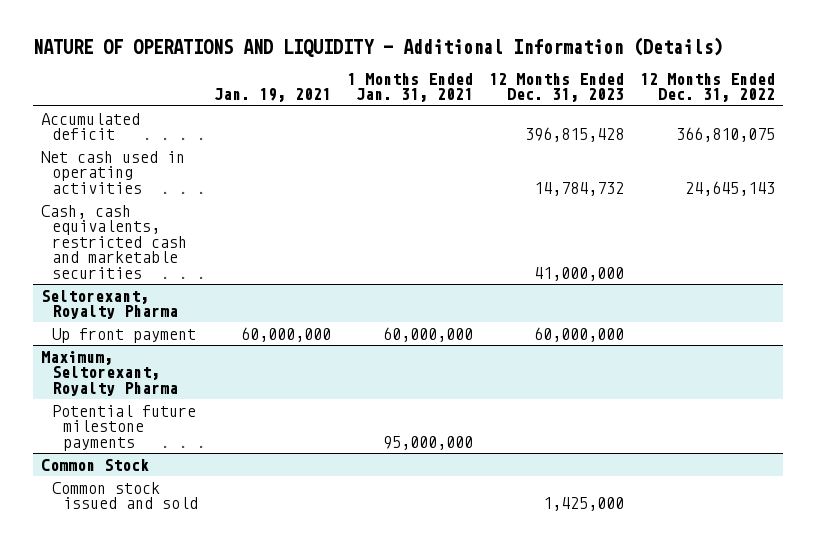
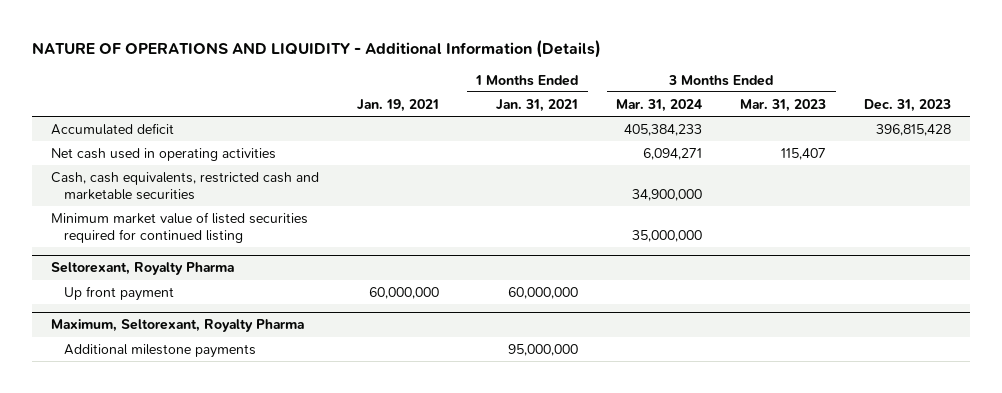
- | Jan. 19, 2021 | 1 Months Ended Jan. 31, 2021 | 12 Months Ended Dec. 31, 2023 | 12 Months Ended Dec. 31, 2022
+ | Jan. 19, 2021 | 1 Months Ended Jan. 31, 2021 | 3 Months Ended Mar. 31, 2024 | 3 Months Ended Mar. 31, 2023 | Dec. 31, 2023
+ Minimum market value of listed securities required for continued listing | | | 35,000,000 | |
@ Maximum, Seltorexant, Royalty Pharma
- Potential future milestone payments | | 95,000,000 | |
- Common Stock
- Common stock issued and sold | | | 1,425,000 |
@ Maximum, Seltorexant, Royalty Pharma
+ Additional milestone payments | | 95,000,000 | | |

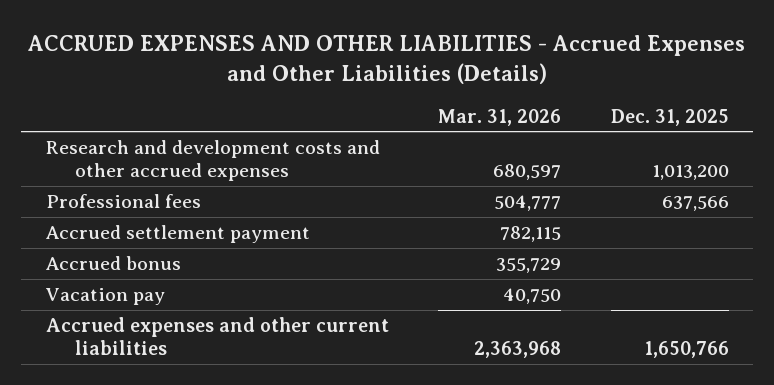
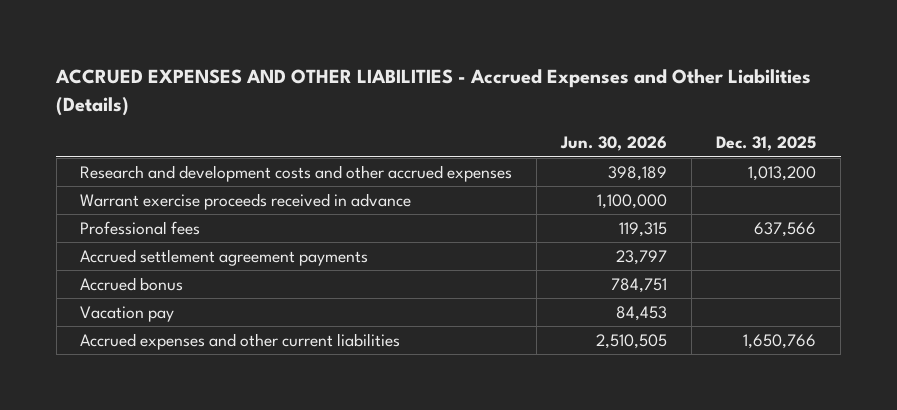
- | Mar. 31, 2026 | Dec. 31, 2025
+ | Jun. 30, 2026 | Dec. 31, 2025
+ Warrant exercise proceeds received in advance | 1,100,000 |
- Accrued settlement payment | 782,115 |
+ Accrued settlement agreement payments | 23,797 |

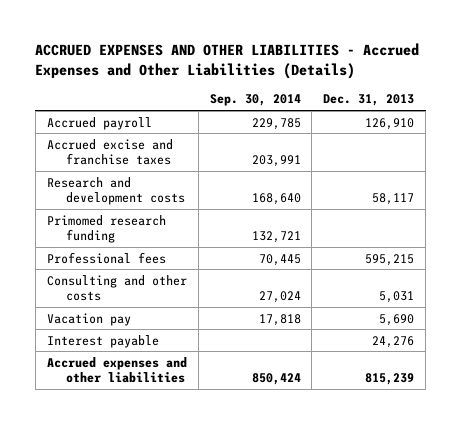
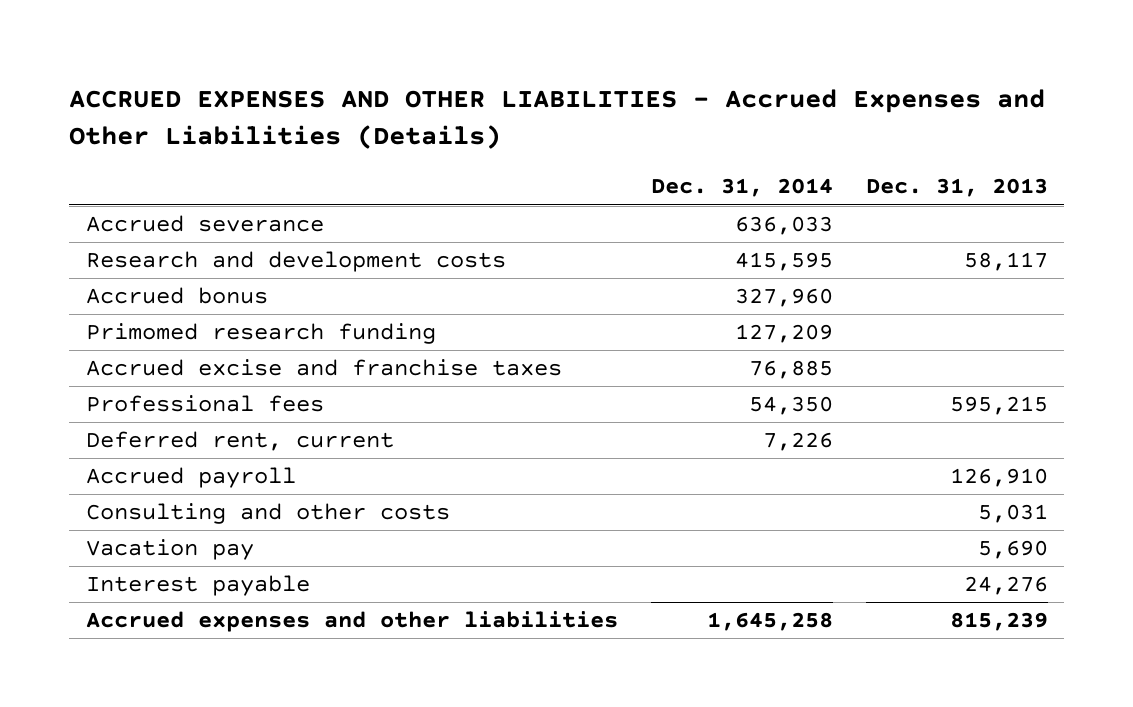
- | Sep. 30, 2014 | Dec. 31, 2013
+ | Dec. 31, 2014 | Dec. 31, 2013
+ Accrued severance | 636,033 |
+ Accrued bonus | 327,960 |
moved down: Accrued excise and franchise taxes | 76,885 |
+ Deferred rent, current | 7,226 |
moved down: Accrued payroll | | 126,910

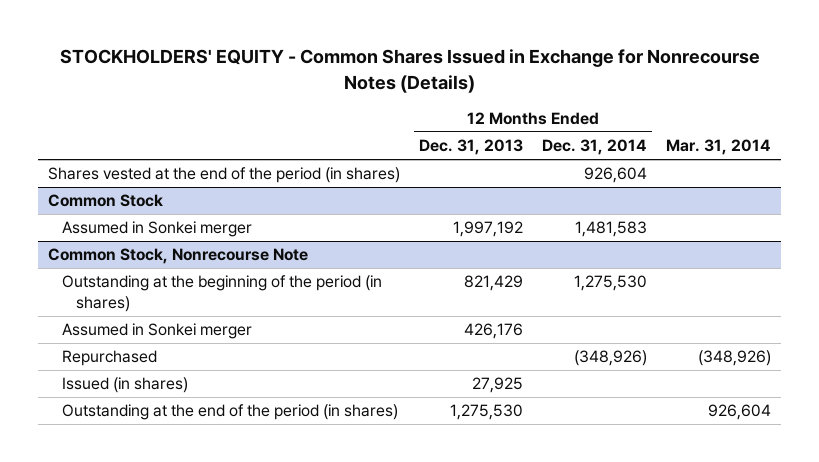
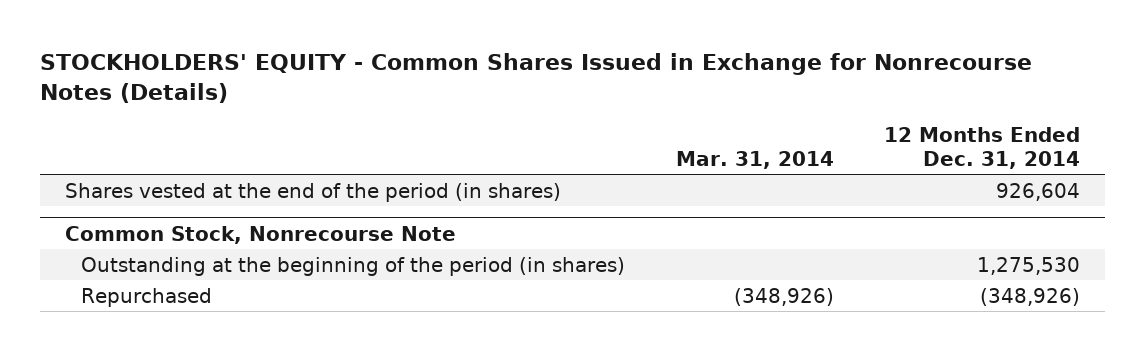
- | 12 Months Ended Dec. 31, 2013 | 12 Months Ended Dec. 31, 2014 | Mar. 31, 2014
+ | Mar. 31, 2014 | 12 Months Ended Dec. 31, 2014
- Common Stock
- Assumed in Sonkei merger | 1,997,192 | 1,481,583 |
@ Common Stock, Nonrecourse Note
- Assumed in Sonkei merger | 426,176 | |
- Issued (in shares) | 27,925 | |
- Outstanding at the end of the period (in shares) | 1,275,530 | | 926,604

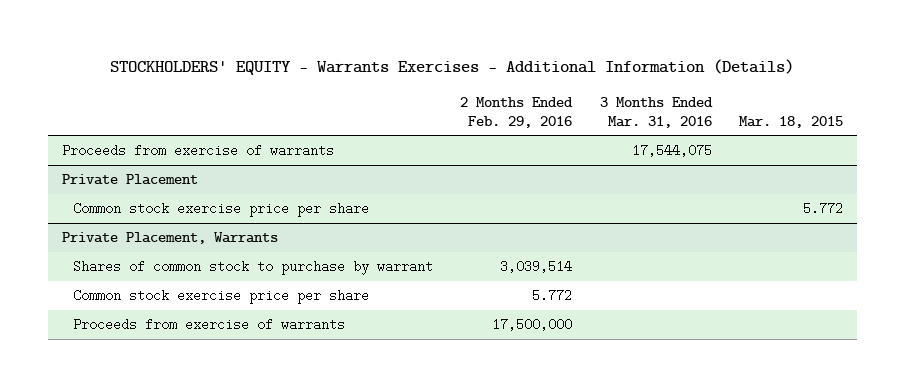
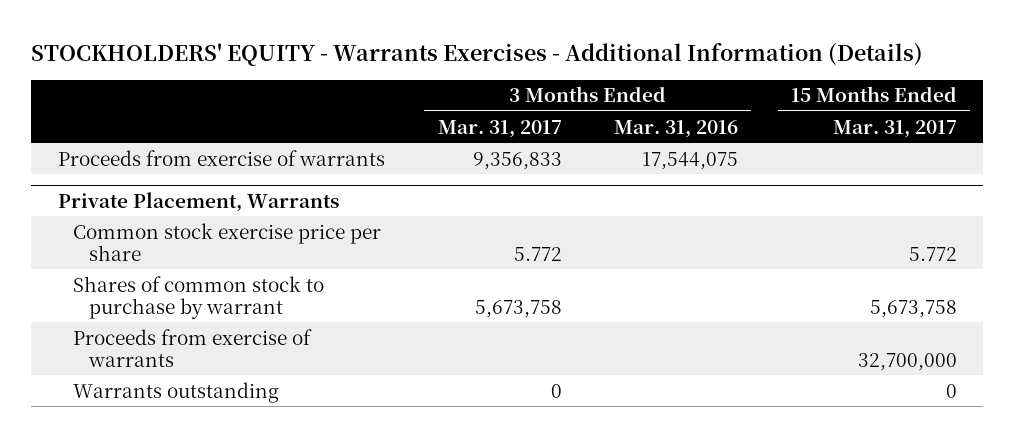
- | 2 Months Ended Feb. 29, 2016 | 3 Months Ended Mar. 31, 2016 | Mar. 18, 2015
+ | 3 Months Ended Mar. 31, 2017 | 3 Months Ended Mar. 31, 2016 | 15 Months Ended Mar. 31, 2017
- Private Placement
- Common stock exercise price per share | | | 5.772
@ Private Placement, Warrants
moved down: Shares of common stock to purchase by warrant | 5,673,758 | | 5,673,758
+ Warrants outstanding | 0 | | 0

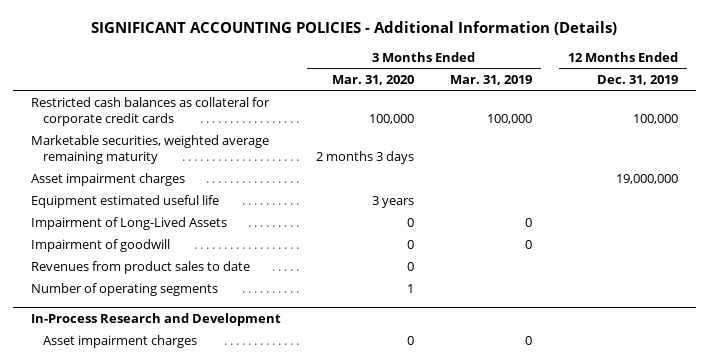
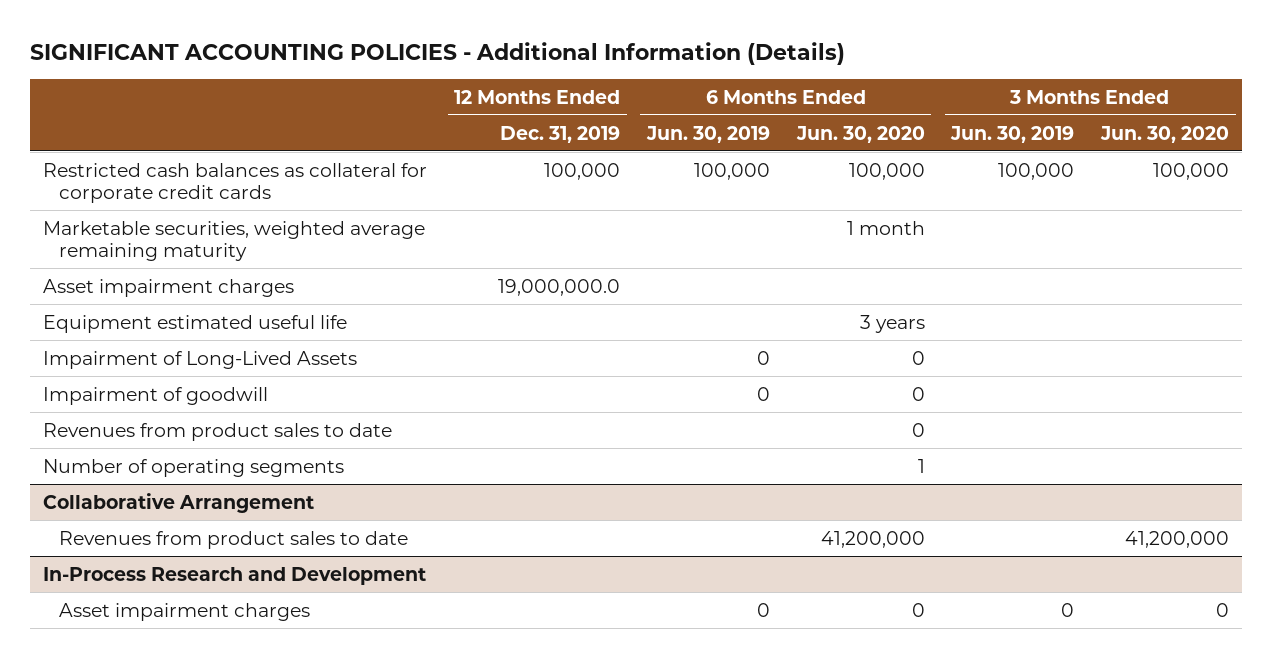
- | 3 Months Ended Mar. 31, 2020 | 3 Months Ended Mar. 31, 2019 | 12 Months Ended Dec. 31, 2019
+ | 12 Months Ended Dec. 31, 2019 | 6 Months Ended Jun. 30, 2019 | 6 Months Ended Jun. 30, 2020 | 3 Months Ended Jun. 30, 2019 | 3 Months Ended Jun. 30, 2020
- Asset impairment charges | | | 19,000,000
+ Asset impairment charges | 19,000,000.0 | | | |
+ Collaborative Arrangement
+ Revenues from product sales to date | | | 41,200,000 | | 41,200,000

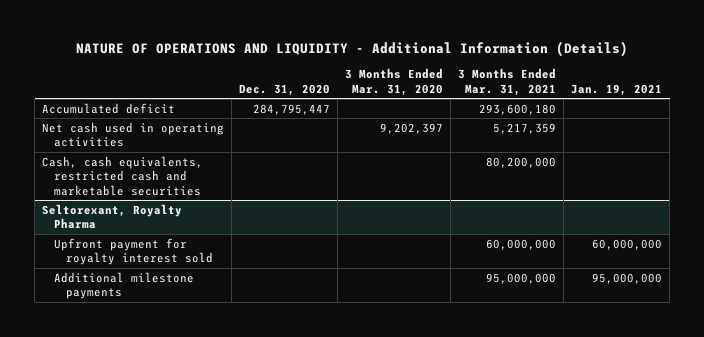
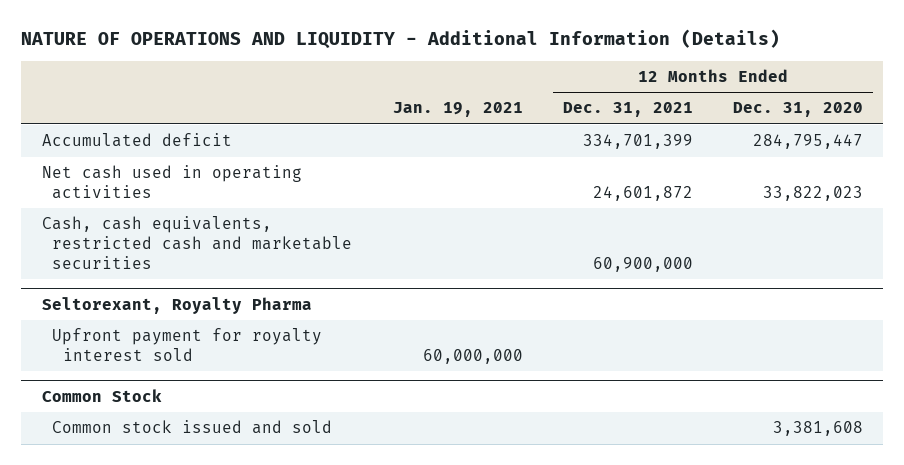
- | Dec. 31, 2020 | 3 Months Ended Mar. 31, 2020 | 3 Months Ended Mar. 31, 2021 | Jan. 19, 2021
+ | Jan. 19, 2021 | 12 Months Ended Dec. 31, 2021 | 12 Months Ended Dec. 31, 2020
@ Seltorexant, Royalty Pharma
- Additional milestone payments | | | 95,000,000 | 95,000,000
+ Common Stock
+ Common stock issued and sold | | | 3,381,608

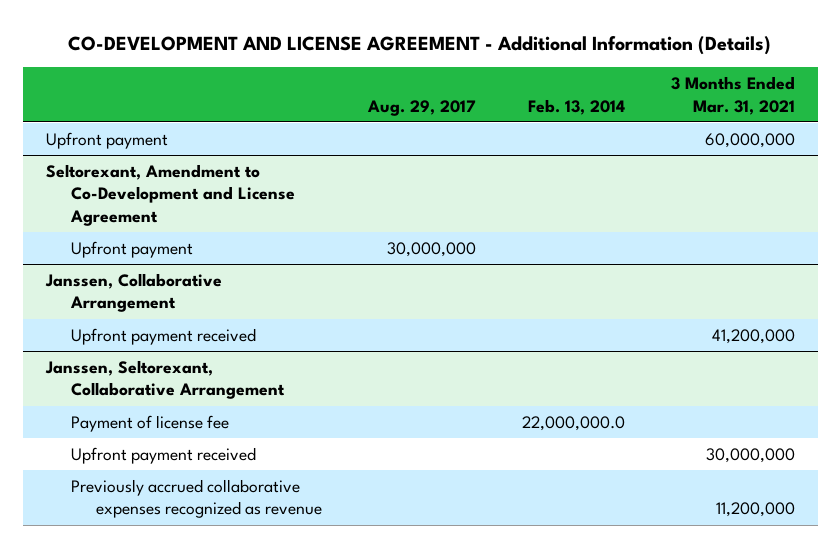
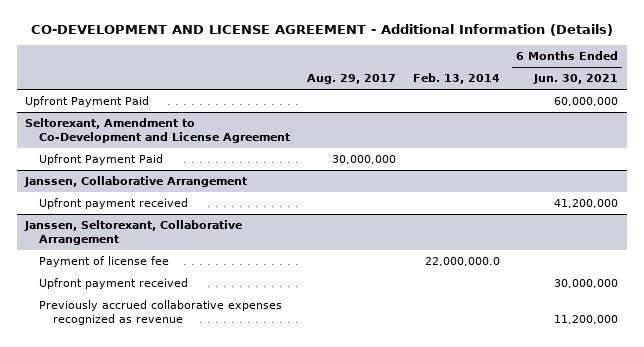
- | Aug. 29, 2017 | Feb. 13, 2014 | 3 Months Ended Mar. 31, 2021
+ | Aug. 29, 2017 | Feb. 13, 2014 | 6 Months Ended Jun. 30, 2021
- Upfront payment | | | 60,000,000
+ Upfront Payment Paid | | | 60,000,000
@ Seltorexant, Amendment to Co-Development and License Agreement
- Upfront payment | 30,000,000 | |
+ Upfront Payment Paid | 30,000,000 | |

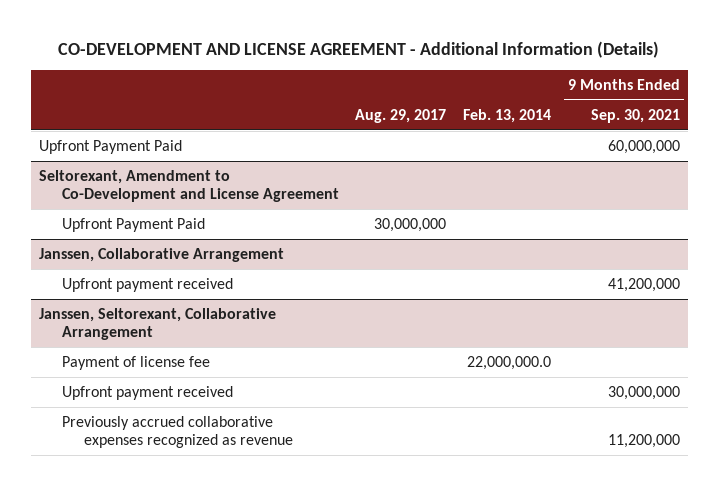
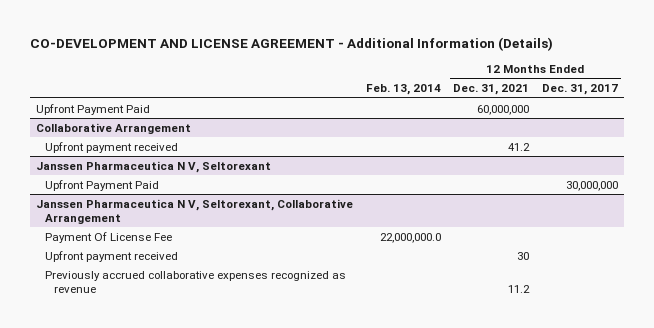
- | Aug. 29, 2017 | Feb. 13, 2014 | 9 Months Ended Sep. 30, 2021
+ | Feb. 13, 2014 | 12 Months Ended Dec. 31, 2021 | 12 Months Ended Dec. 31, 2017
- Seltorexant, Amendment to Co-Development and License Agreement
- Upfront Payment Paid | 30,000,000 | |
- Janssen, Collaborative Arrangement
+ Collaborative Arrangement
- Janssen, Seltorexant, Collaborative Arrangement
- Payment of license fee | | 22,000,000.0 |
+ Janssen Pharmaceutica N V, Seltorexant
+ Upfront Payment Paid | | | 30,000,000
+ Janssen Pharmaceutica N V, Seltorexant, Collaborative Arrangement
+ Payment Of License Fee | 22,000,000.0 | |

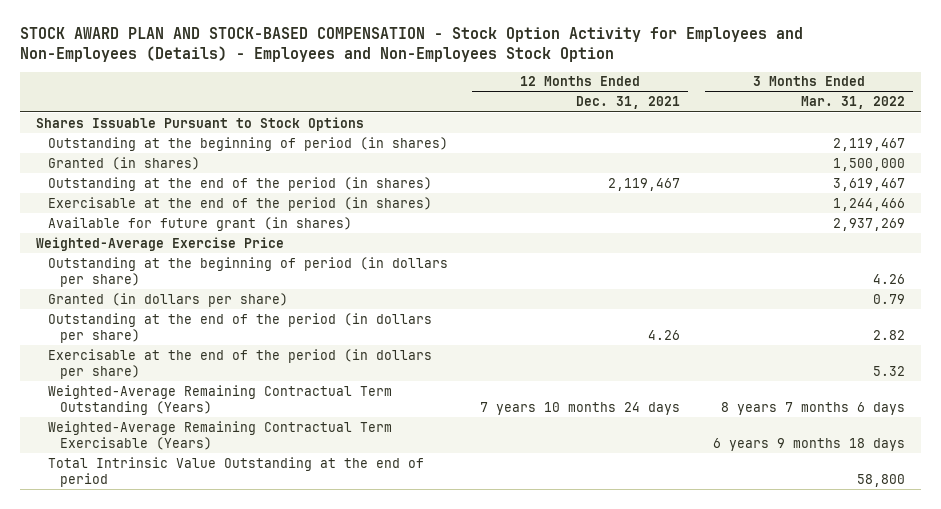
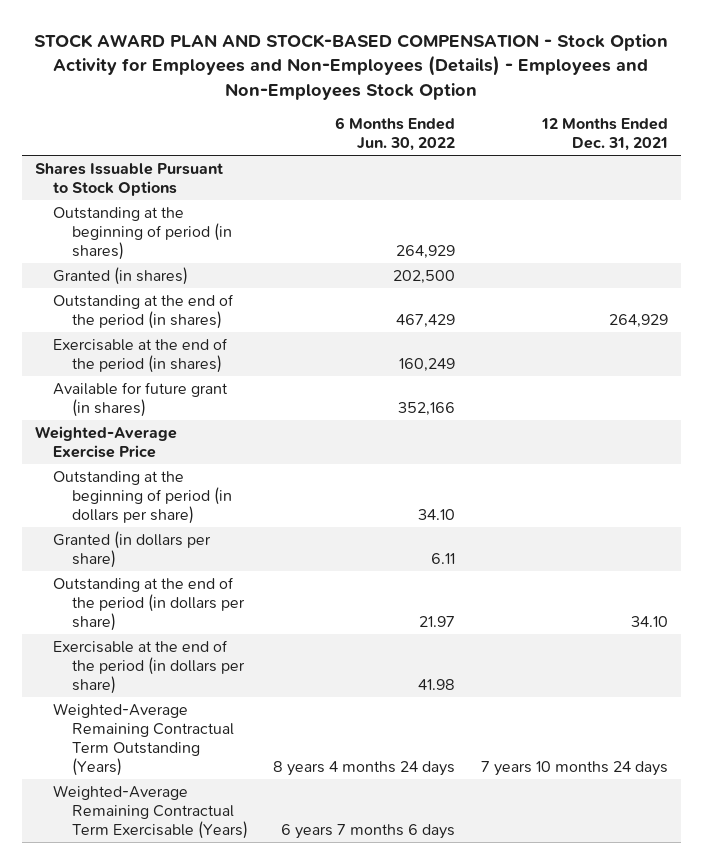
- | 12 Months Ended Dec. 31, 2021 | 3 Months Ended Mar. 31, 2022
+ | 6 Months Ended Jun. 30, 2022 | 12 Months Ended Dec. 31, 2021
- Outstanding at the end of the period (in shares) | 2,119,467 | 3,619,467
+ Outstanding at the end of the period (in shares) | 467,429 | 264,929
- Outstanding at the end of the period (in dollars per share) | 4.26 | 2.82
+ Outstanding at the end of the period (in dollars per share) | 21.97 | 34.10
- Total Intrinsic Value Outstanding at the end of period | | 58,800

